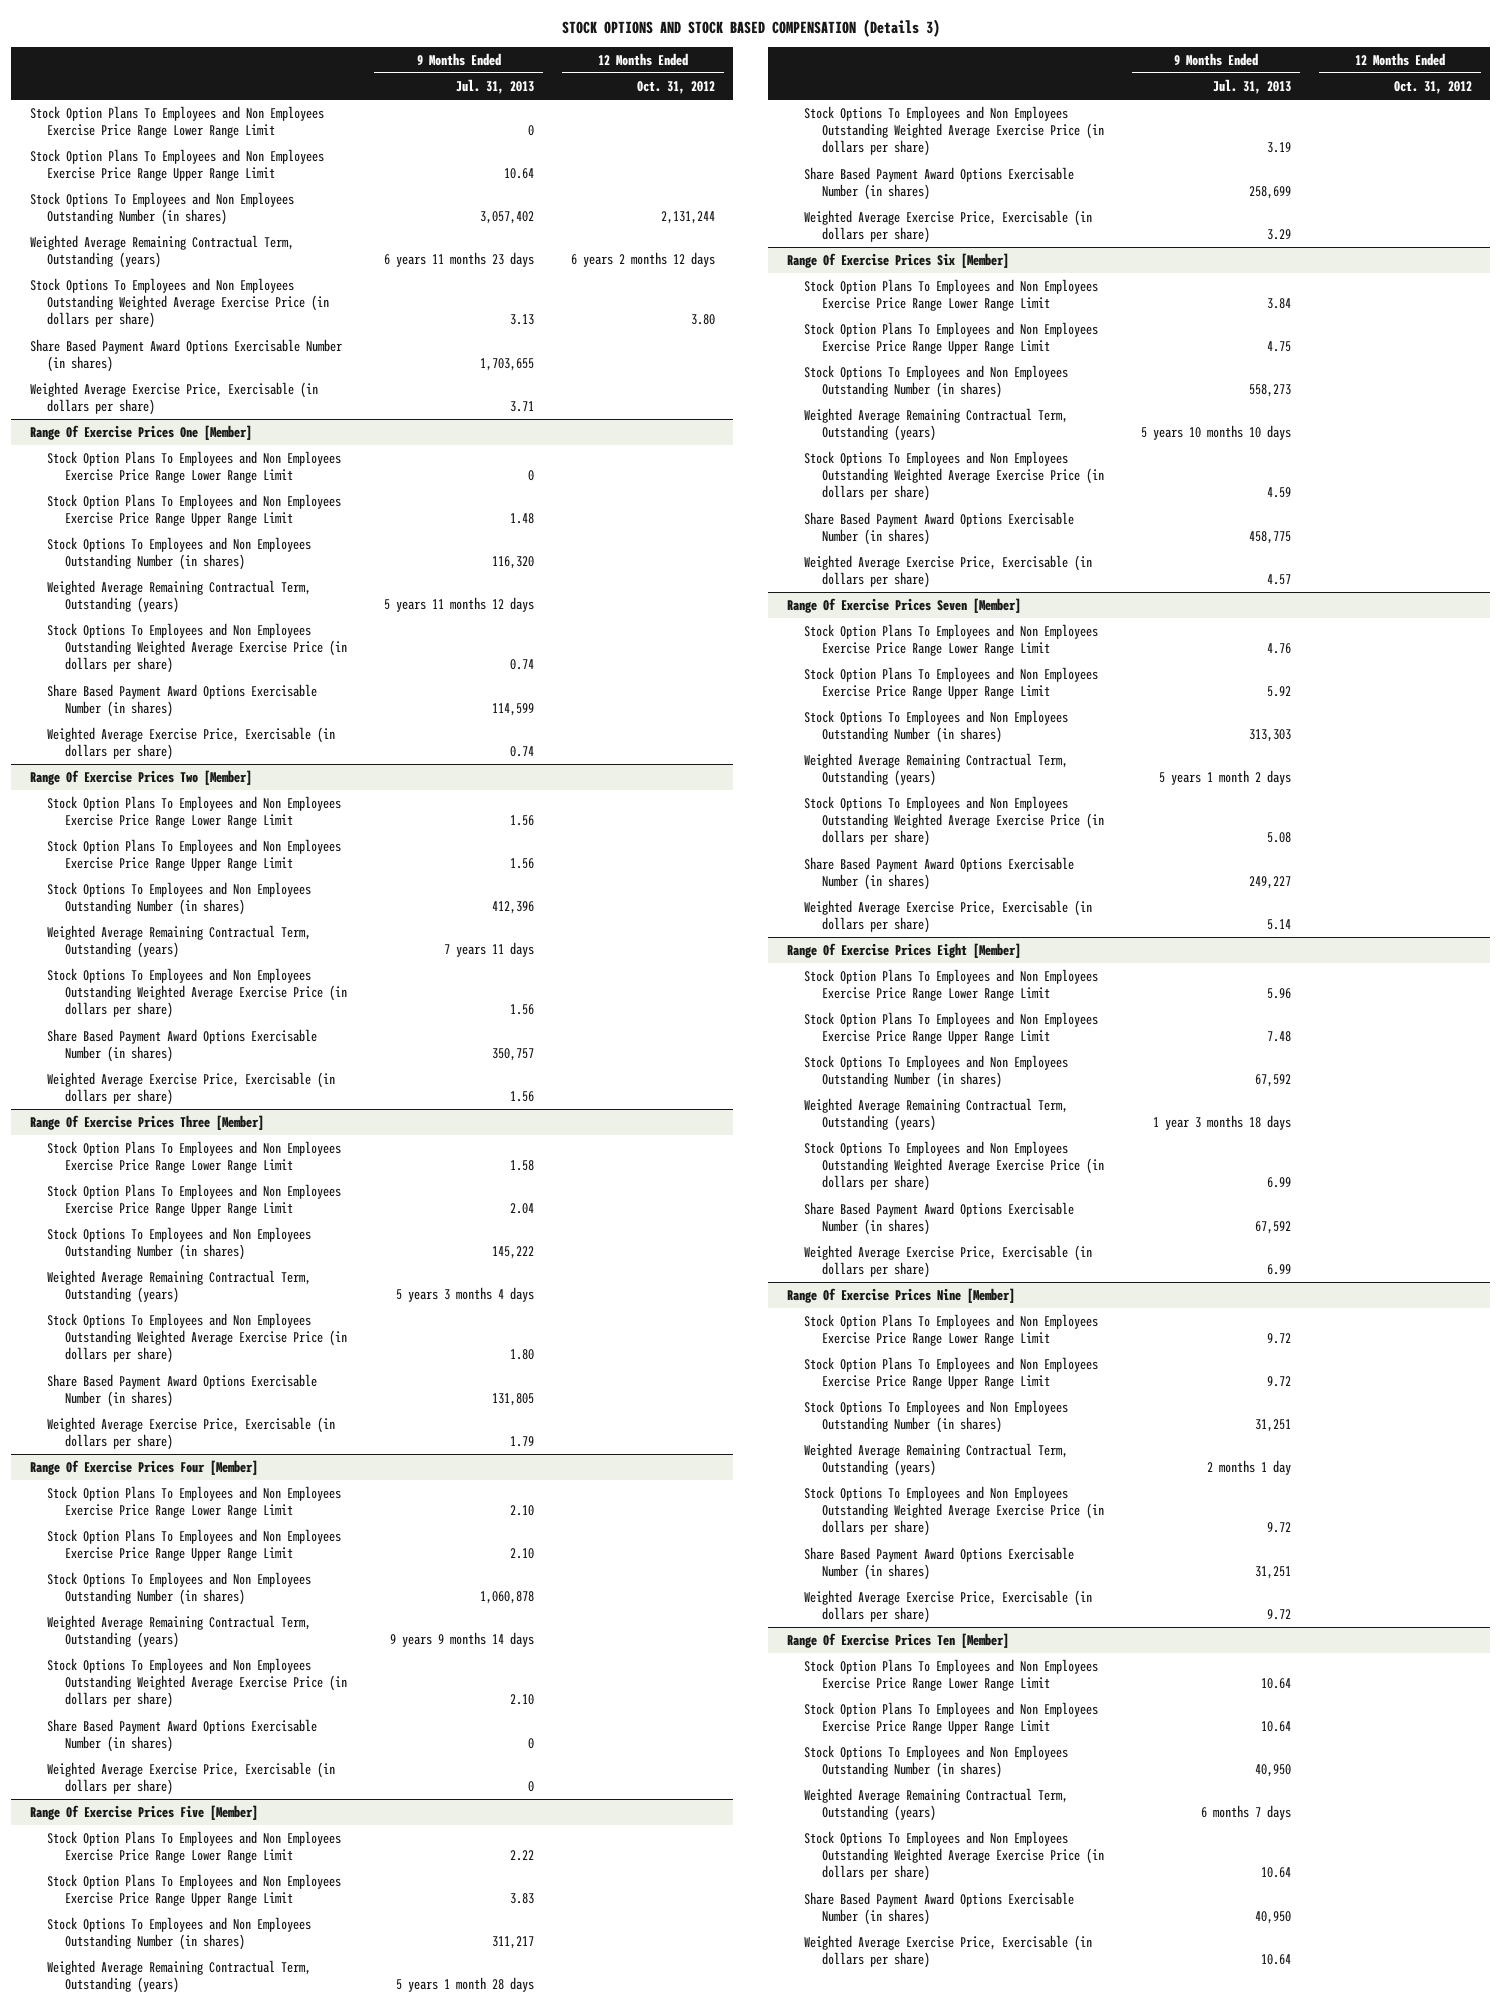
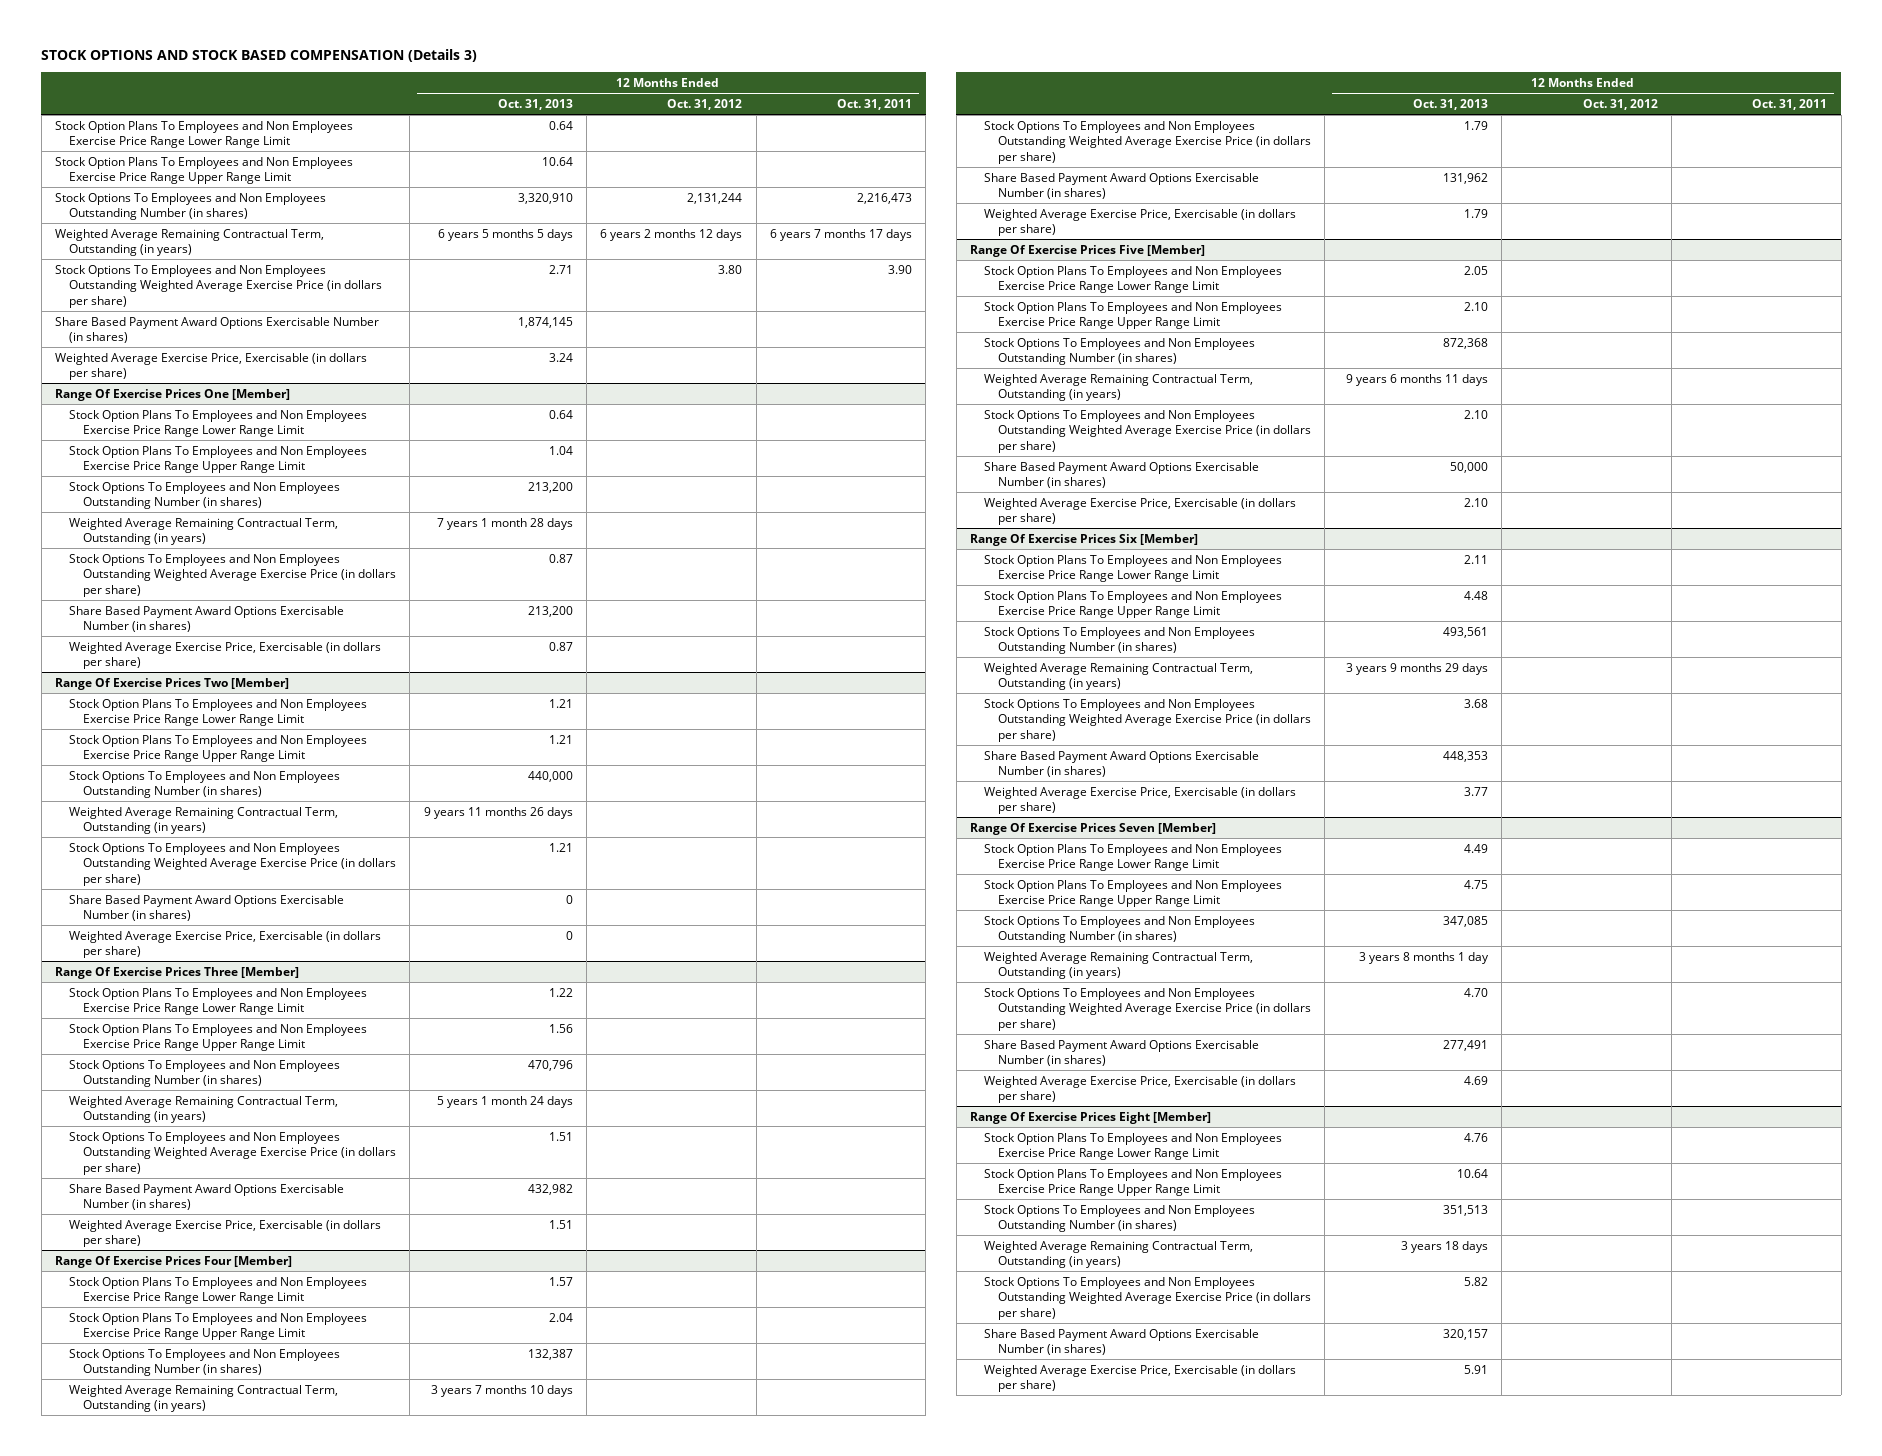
- | 9 Months Ended Jul. 31, 2013 | 12 Months Ended Oct. 31, 2012
+ | 12 Months Ended Oct. 31, 2013 | 12 Months Ended Oct. 31, 2012 | 12 Months Ended Oct. 31, 2011
- Weighted Average Remaining Contractual Term, Outstanding (years) | 6 years 11 months 23 days | 6 years 2 months 12 days
+ Weighted Average Remaining Contractual Term, Outstanding (in years) | 6 years 5 months 5 days | 6 years 2 months 12 days | 6 years 7 months 17 days
@ Range Of Exercise Prices One [Member]
- Weighted Average Remaining Contractual Term, Outstanding (years) | 5 years 11 months 12 days |
+ Weighted Average Remaining Contractual Term, Outstanding (in years) | 7 years 1 month 28 days | |
@ Range Of Exercise Prices Two [Member]
- Weighted Average Remaining Contractual Term, Outstanding (years) | 7 years 11 days |
+ Weighted Average Remaining Contractual Term, Outstanding (in years) | 9 years 11 months 26 days | |
@ Range Of Exercise Prices Three [Member]
- Weighted Average Remaining Contractual Term, Outstanding (years) | 5 years 3 months 4 days |
+ Weighted Average Remaining Contractual Term, Outstanding (in years) | 5 years 1 month 24 days | |
@ Range Of Exercise Prices Four [Member]
- Weighted Average Remaining Contractual Term, Outstanding (years) | 9 years 9 months 14 days |
+ Weighted Average Remaining Contractual Term, Outstanding (in years) | 3 years 7 months 10 days | |
@ Range Of Exercise Prices Five [Member]
- Weighted Average Remaining Contractual Term, Outstanding (years) | 5 years 1 month 28 days |
+ Weighted Average Remaining Contractual Term, Outstanding (in years) | 9 years 6 months 11 days | |
@ Range Of Exercise Prices Six [Member]
- Weighted Average Remaining Contractual Term, Outstanding (years) | 5 years 10 months 10 days |
+ Weighted Average Remaining Contractual Term, Outstanding (in years) | 3 years 9 months 29 days | |
@ Range Of Exercise Prices Seven [Member]
- Weighted Average Remaining Contractual Term, Outstanding (years) | 5 years 1 month 2 days |
+ Weighted Average Remaining Contractual Term, Outstanding (in years) | 3 years 8 months 1 day | |
@ Range Of Exercise Prices Eight [Member]
- Weighted Average Remaining Contractual Term, Outstanding (years) | 1 year 3 months 18 days |
+ Weighted Average Remaining Contractual Term, Outstanding (in years) | 3 years 18 days | |
- Range Of Exercise Prices Nine [Member]
- Stock Option Plans To Employees and Non Employees Exercise Price Range Lower Range Limit | 9.72 |
- Stock Option Plans To Employees and Non Employees Exercise Price Range Upper Range Limit | 9.72 |
- Stock Options To Employees and Non Employees Outstanding Number (in shares) | 31,251 |
- Weighted Average Remaining Contractual Term, Outstanding (years) | 2 months 1 day |
- Stock Options To Employees and Non Employees Outstanding Weighted Average Exercise Price (in dollars per share) | 9.72 |
- Share Based Payment Award Options Exercisable Number (in shares) | 31,251 |
- Weighted Average Exercise Price, Exercisable (in dollars per share) | 9.72 |
- Range Of Exercise Prices Ten [Member]
- Stock Option Plans To Employees and Non Employees Exercise Price Range Lower Range Limit | 10.64 |
- Stock Option Plans To Employees and Non Employees Exercise Price Range Upper Range Limit | 10.64 |
- Stock Options To Employees and Non Employees Outstanding Number (in shares) | 40,950 |
- Weighted Average Remaining Contractual Term, Outstanding (years) | 6 months 7 days |
- Stock Options To Employees and Non Employees Outstanding Weighted Average Exercise Price (in dollars per share) | 10.64 |
- Share Based Payment Award Options Exercisable Number (in shares) | 40,950 |
- Weighted Average Exercise Price, Exercisable (in dollars per share) | 10.64 |

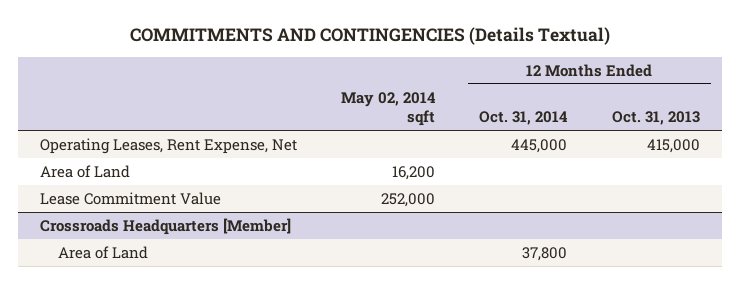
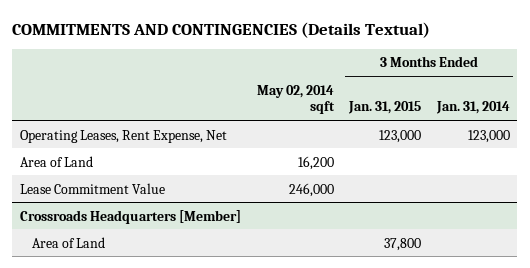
- | May 02, 2014 sqft | 12 Months Ended Oct. 31, 2014 | 12 Months Ended Oct. 31, 2013
+ | May 02, 2014 sqft | 3 Months Ended Jan. 31, 2015 | 3 Months Ended Jan. 31, 2014
- Lease Commitment Value | 252,000 | |
+ Lease Commitment Value | 246,000 | |

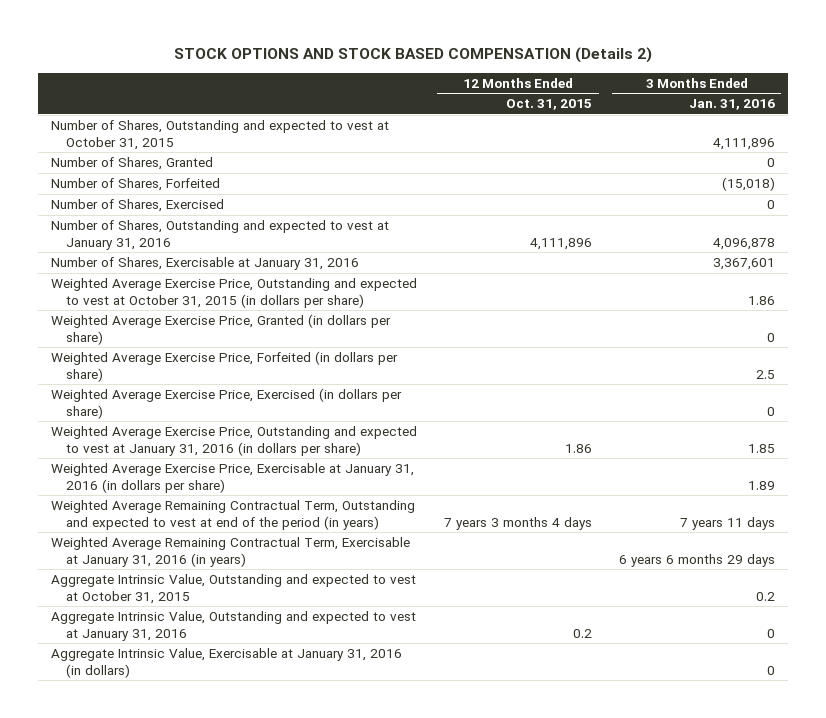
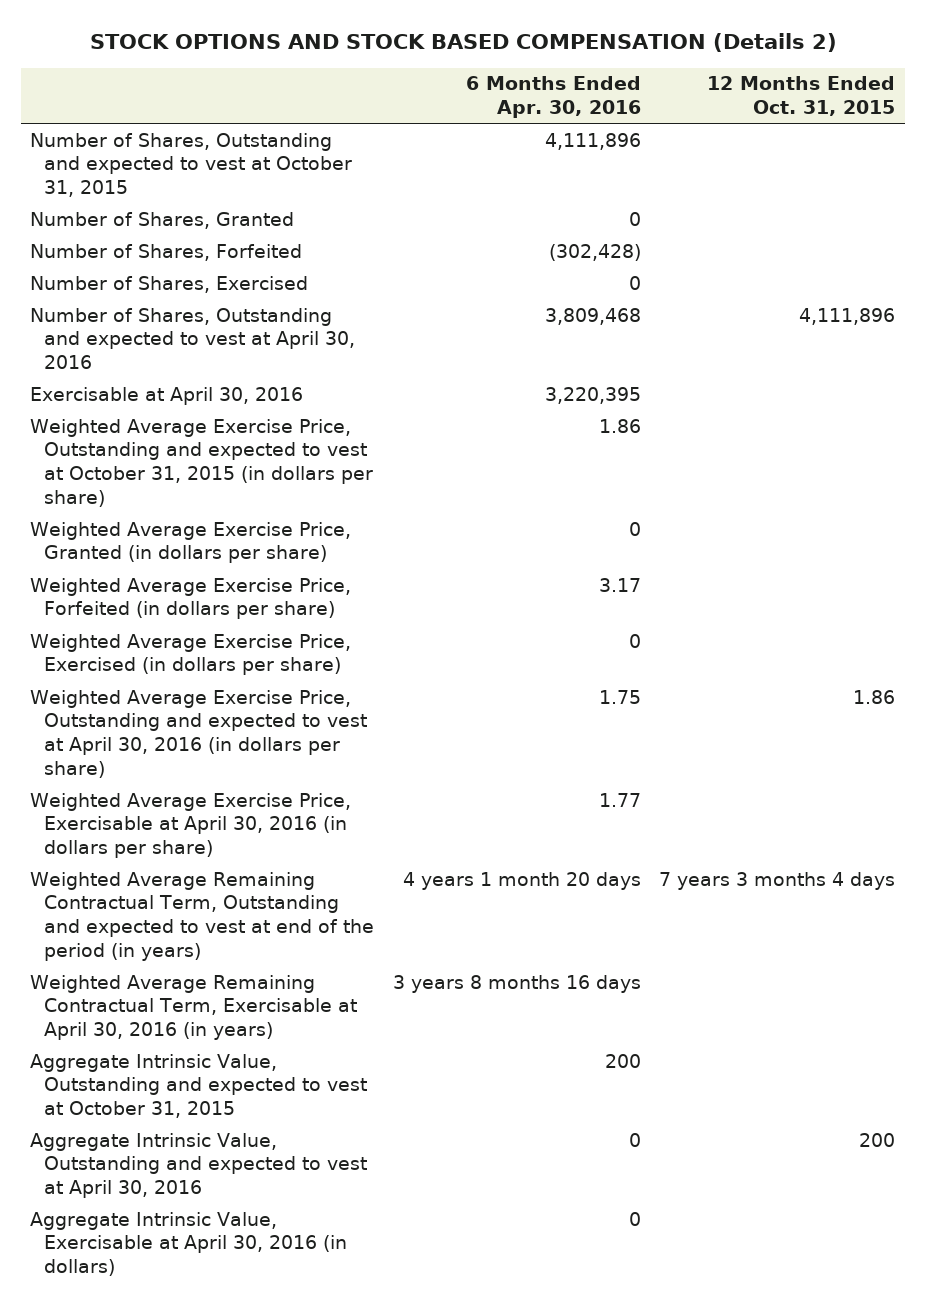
- | 12 Months Ended Oct. 31, 2015 | 3 Months Ended Jan. 31, 2016
+ | 6 Months Ended Apr. 30, 2016 | 12 Months Ended Oct. 31, 2015
- Number of Shares, Outstanding and expected to vest at January 31, 2016 | 4,111,896 | 4,096,878
- Number of Shares, Exercisable at January 31, 2016 | | 3,367,601
+ Number of Shares, Outstanding and expected to vest at April 30, 2016 | 3,809,468 | 4,111,896
+ Exercisable at April 30, 2016 | 3,220,395 |
- Weighted Average Exercise Price, Outstanding and expected to vest at January 31, 2016 (in dollars per share) | 1.86 | 1.85
- Weighted Average Exercise Price, Exercisable at January 31, 2016 (in dollars per share) | | 1.89
+ Weighted Average Exercise Price, Outstanding and expected to vest at April 30, 2016 (in dollars per share) | 1.75 | 1.86
+ Weighted Average Exercise Price, Exercisable at April 30, 2016 (in dollars per share) | 1.77 |
- Weighted Average Remaining Contractual Term, Exercisable at January 31, 2016 (in years) | | 6 years 6 months 29 days
+ Weighted Average Remaining Contractual Term, Exercisable at April 30, 2016 (in years) | 3 years 8 months 16 days |
- Aggregate Intrinsic Value, Outstanding and expected to vest at January 31, 2016 | 0.2 | 0
- Aggregate Intrinsic Value, Exercisable at January 31, 2016 (in dollars) | | 0
+ Aggregate Intrinsic Value, Outstanding and expected to vest at April 30, 2016 | 0 | 200
+ Aggregate Intrinsic Value, Exercisable at April 30, 2016 (in dollars) | 0 |

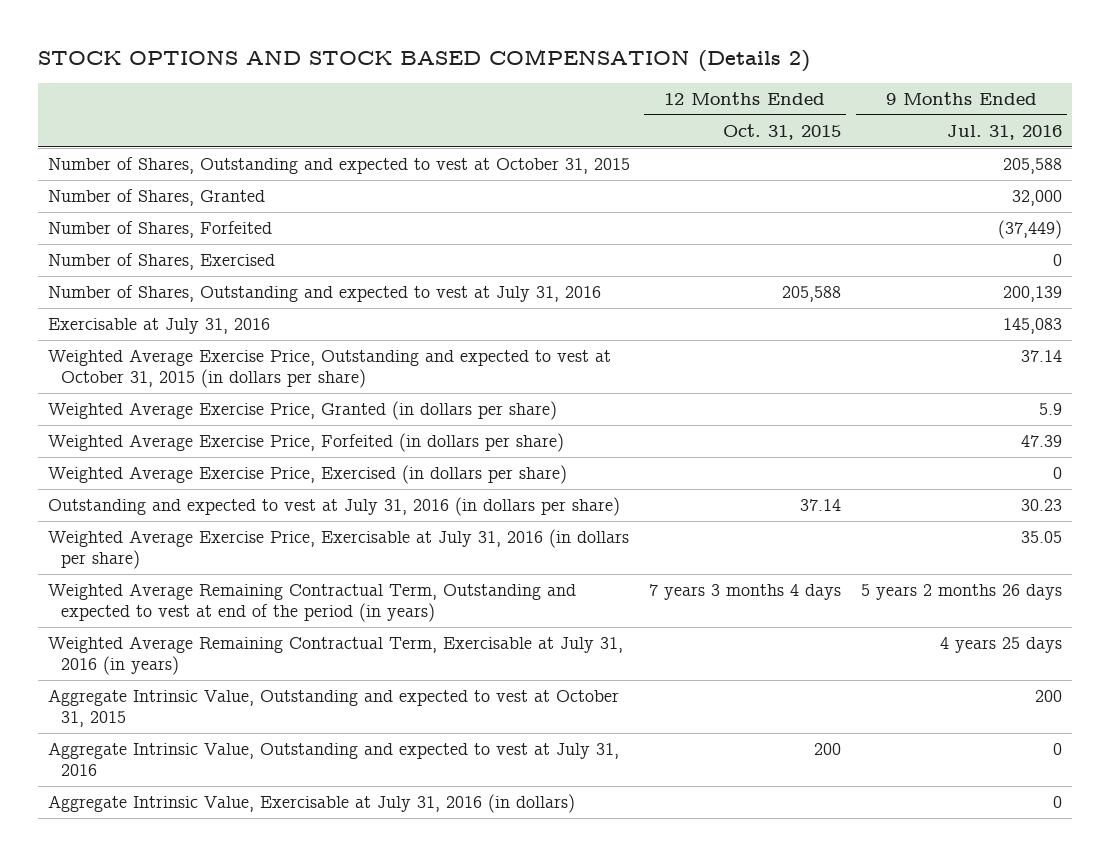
- | 6 Months Ended Apr. 30, 2016 | 12 Months Ended Oct. 31, 2015
+ | 12 Months Ended Oct. 31, 2015 | 9 Months Ended Jul. 31, 2016
- Number of Shares, Outstanding and expected to vest at April 30, 2016 | 3,809,468 | 4,111,896
- Exercisable at April 30, 2016 | 3,220,395 |
+ Number of Shares, Outstanding and expected to vest at July 31, 2016 | 205,588 | 200,139
+ Exercisable at July 31, 2016 | | 145,083
- Weighted Average Exercise Price, Outstanding and expected to vest at April 30, 2016 (in dollars per share) | 1.75 | 1.86
- Weighted Average Exercise Price, Exercisable at April 30, 2016 (in dollars per share) | 1.77 |
+ Outstanding and expected to vest at July 31, 2016 (in dollars per share) | 37.14 | 30.23
+ Weighted Average Exercise Price, Exercisable at July 31, 2016 (in dollars per share) | | 35.05
- Weighted Average Remaining Contractual Term, Exercisable at April 30, 2016 (in years) | 3 years 8 months 16 days |
+ Weighted Average Remaining Contractual Term, Exercisable at July 31, 2016 (in years) | | 4 years 25 days
- Aggregate Intrinsic Value, Outstanding and expected to vest at April 30, 2016 | 0 | 200
- Aggregate Intrinsic Value, Exercisable at April 30, 2016 (in dollars) | 0 |
+ Aggregate Intrinsic Value, Outstanding and expected to vest at July 31, 2016 | 200 | 0
+ Aggregate Intrinsic Value, Exercisable at July 31, 2016 (in dollars) | | 0

